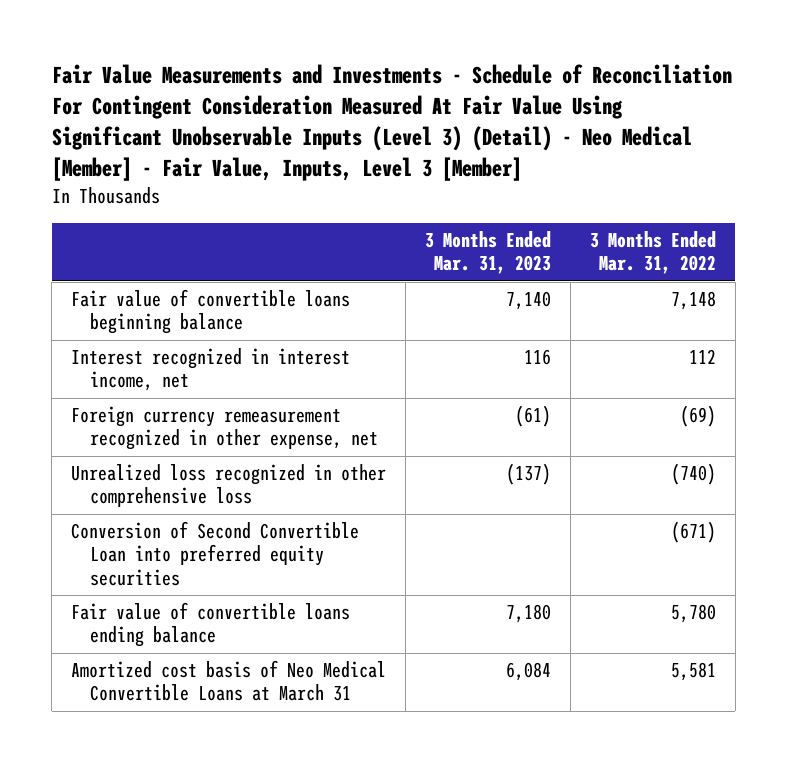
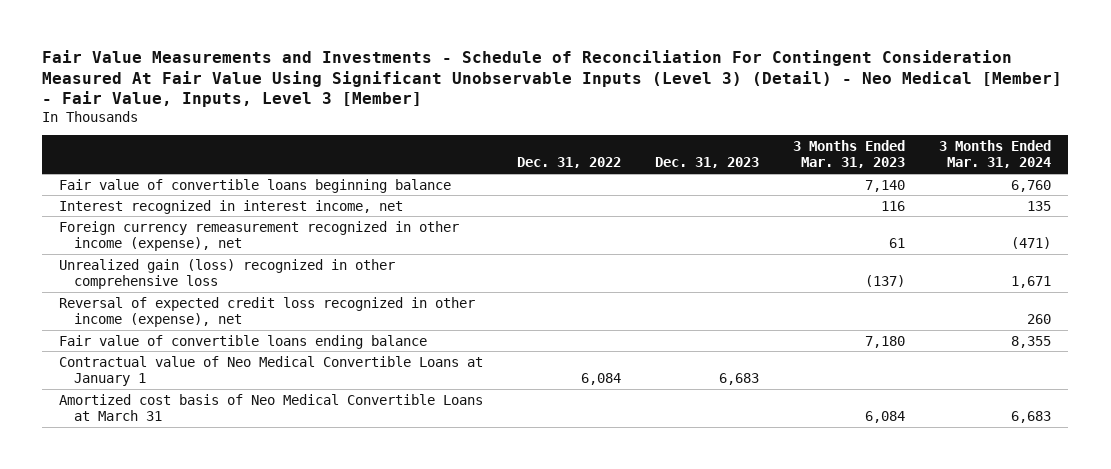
- | 3 Months Ended Mar. 31, 2023 | 3 Months Ended Mar. 31, 2022
+ | Dec. 31, 2022 | Dec. 31, 2023 | 3 Months Ended Mar. 31, 2023 | 3 Months Ended Mar. 31, 2024
- Foreign currency remeasurement recognized in other expense, net | (61) | (69)
- Unrealized loss recognized in other comprehensive loss | (137) | (740)
- Conversion of Second Convertible Loan into preferred equity securities | | (671)
+ Foreign currency remeasurement recognized in other income (expense), net | | | 61 | (471)
+ Unrealized gain (loss) recognized in other comprehensive loss | | | (137) | 1,671
+ Reversal of expected credit loss recognized in other income (expense), net | | | | 260
+ Contractual value of Neo Medical Convertible Loans at January 1 | 6,084 | 6,683 | |

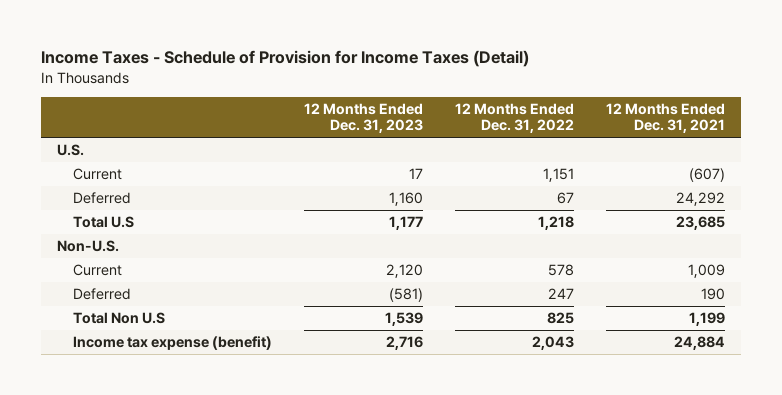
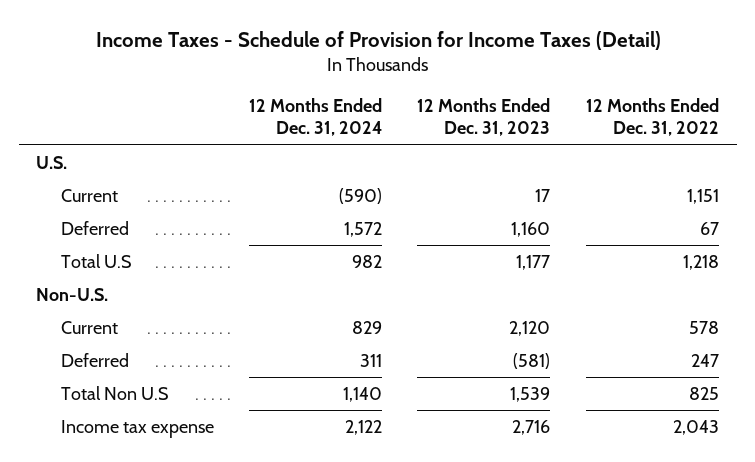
- | 12 Months Ended Dec. 31, 2023 | 12 Months Ended Dec. 31, 2022 | 12 Months Ended Dec. 31, 2021
+ | 12 Months Ended Dec. 31, 2024 | 12 Months Ended Dec. 31, 2023 | 12 Months Ended Dec. 31, 2022
- Income tax expense (benefit) | 2,716 | 2,043 | 24,884
+ Income tax expense | 2,122 | 2,716 | 2,043

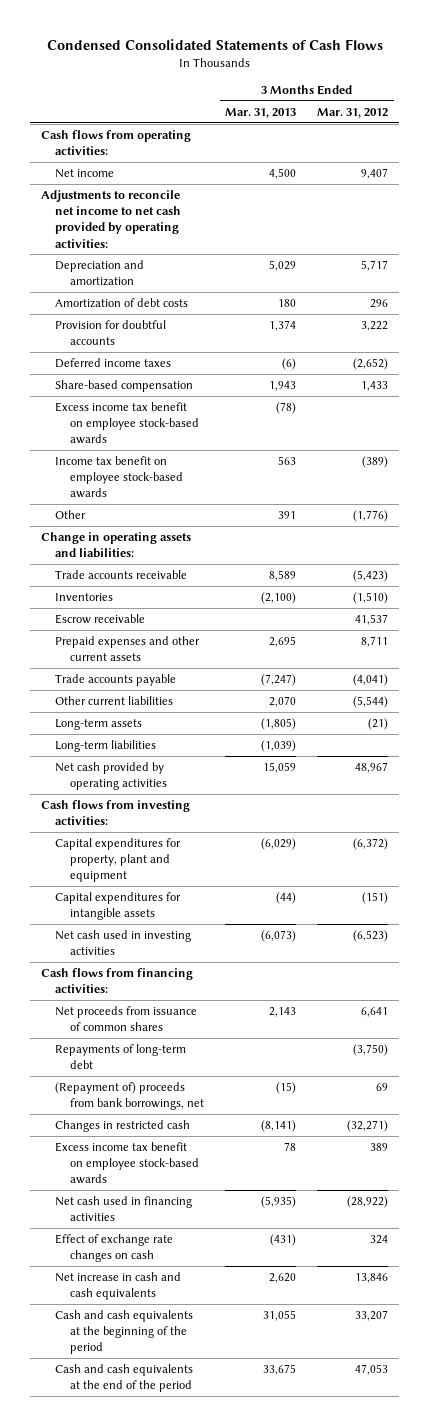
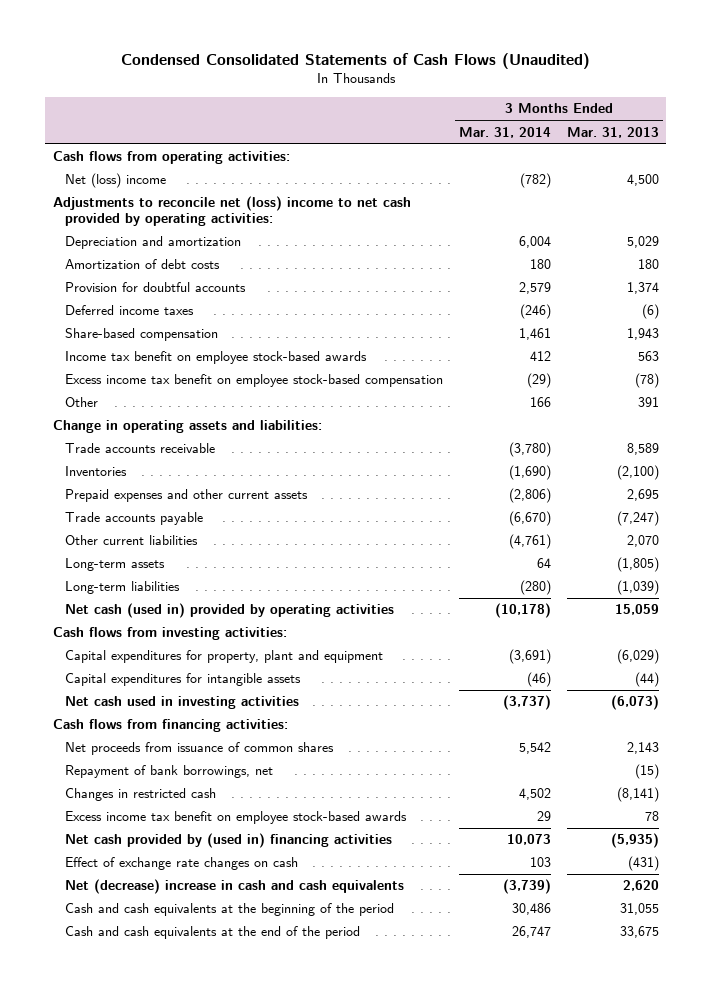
- Condensed Consolidated Statements of Cash Flows
+ Condensed Consolidated Statements of Cash Flows (Unaudited)
- | 3 Months Ended Mar. 31, 2013 | 3 Months Ended Mar. 31, 2012
+ | 3 Months Ended Mar. 31, 2014 | 3 Months Ended Mar. 31, 2013
- Net income | 4,500 | 9,407
- Adjustments to reconcile net income to net cash provided by operating activities:
+ Net (loss) income | (782) | 4,500
+ Adjustments to reconcile net (loss) income to net cash provided by operating activities:
- Excess income tax benefit on employee stock-based awards | (78) |
+ Excess income tax benefit on employee stock-based compensation | (29) | (78)
- Escrow receivable | | 41,537
- Net cash provided by operating activities | 15,059 | 48,967
+ Net cash (used in) provided by operating activities | (10,178) | 15,059
- Repayments of long-term debt | | (3,750)
- (Repayment of) proceeds from bank borrowings, net | (15) | 69
+ Repayment of bank borrowings, net | | (15)
- Net cash used in financing activities | (5,935) | (28,922)
+ Net cash provided by (used in) financing activities | 10,073 | (5,935)
- Net increase in cash and cash equivalents | 2,620 | 13,846
+ Net (decrease) increase in cash and cash equivalents | (3,739) | 2,620

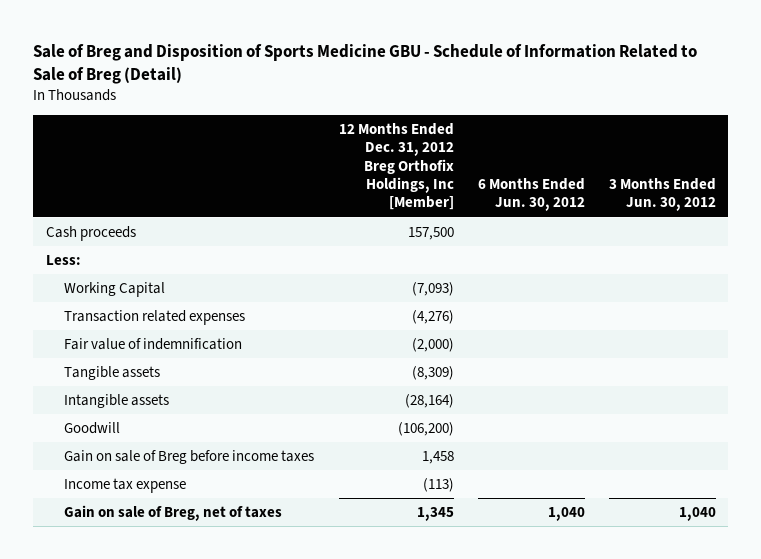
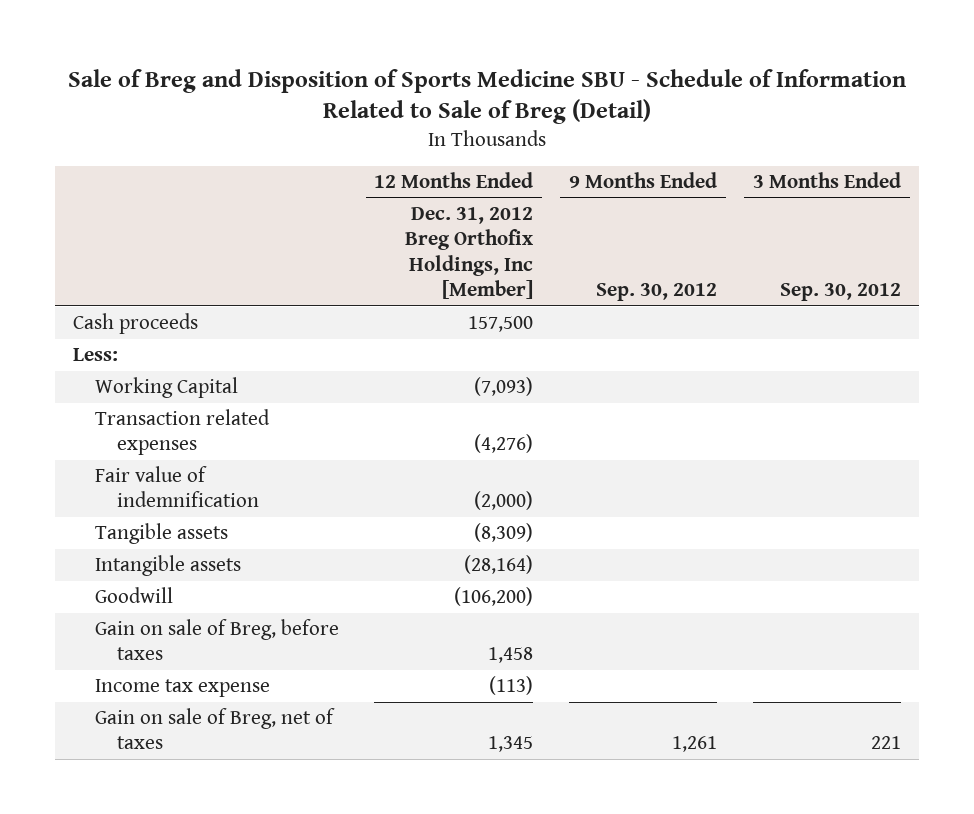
- Sale of Breg and Disposition of Sports Medicine GBU - Schedule of Information Related to Sale of Breg (Detail)
+ Sale of Breg and Disposition of Sports Medicine SBU - Schedule of Information Related to Sale of Breg (Detail)
- | 12 Months Ended Dec. 31, 2012 Breg Orthofix Holdings, Inc [Member] | 6 Months Ended Jun. 30, 2012 | 3 Months Ended Jun. 30, 2012
+ | 12 Months Ended Dec. 31, 2012 Breg Orthofix Holdings, Inc [Member] | 9 Months Ended Sep. 30, 2012 | 3 Months Ended Sep. 30, 2012
- Gain on sale of Breg before income taxes | 1,458 | |
+ Gain on sale of Breg, before taxes | 1,458 | |

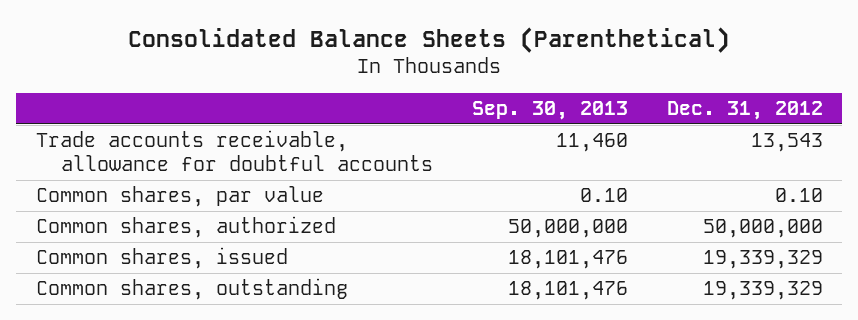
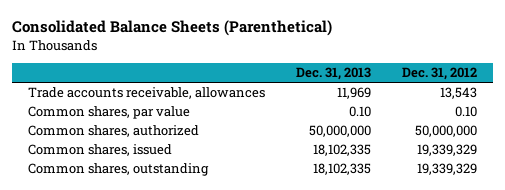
- | Sep. 30, 2013 | Dec. 31, 2012
+ | Dec. 31, 2013 | Dec. 31, 2012
- Trade accounts receivable, allowance for doubtful accounts | 11,460 | 13,543
+ Trade accounts receivable, allowances | 11,969 | 13,543

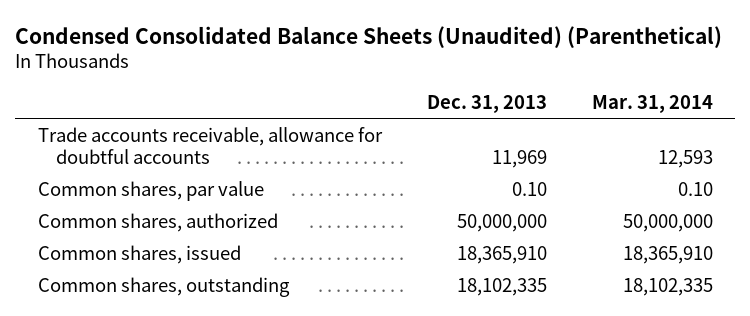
- Consolidated Balance Sheets (Parenthetical)
+ Condensed Consolidated Balance Sheets (Unaudited) (Parenthetical)
- | Dec. 31, 2013 | Dec. 31, 2012
+ | Dec. 31, 2013 | Mar. 31, 2014
- Trade accounts receivable, allowances | 11,969 | 13,543
+ Trade accounts receivable, allowance for doubtful accounts | 11,969 | 12,593
- Common shares, issued | 18,102,335 | 19,339,329
+ Common shares, issued | 18,365,910 | 18,365,910

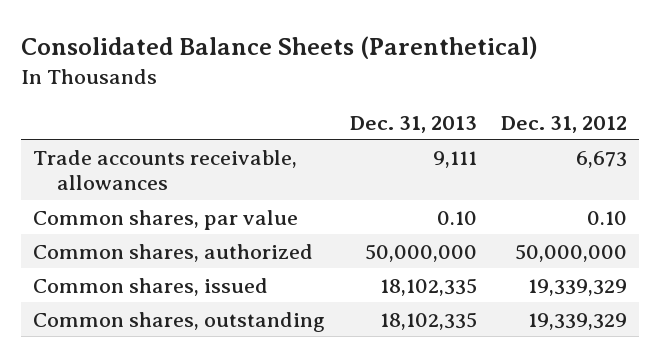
- Condensed Consolidated Balance Sheets (Unaudited) (Parenthetical)
+ Consolidated Balance Sheets (Parenthetical)
- | Dec. 31, 2013 | Mar. 31, 2014
+ | Dec. 31, 2013 | Dec. 31, 2012
- Trade accounts receivable, allowance for doubtful accounts | 11,969 | 12,593
+ Trade accounts receivable, allowances | 9,111 | 6,673
- Common shares, issued | 18,365,910 | 18,365,910
+ Common shares, issued | 18,102,335 | 19,339,329

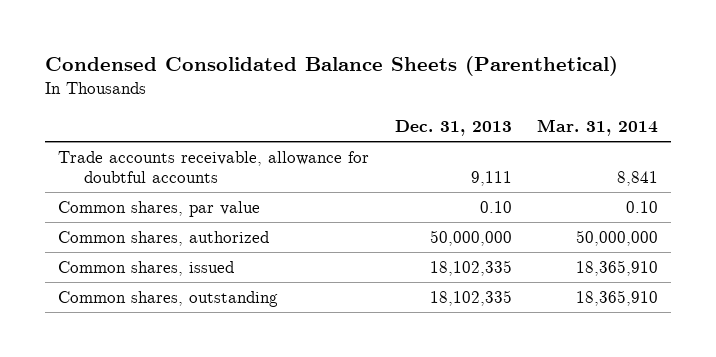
- Consolidated Balance Sheets (Parenthetical)
+ Condensed Consolidated Balance Sheets (Parenthetical)
- | Dec. 31, 2013 | Dec. 31, 2012
+ | Dec. 31, 2013 | Mar. 31, 2014
- Trade accounts receivable, allowances | 9,111 | 6,673
+ Trade accounts receivable, allowance for doubtful accounts | 9,111 | 8,841

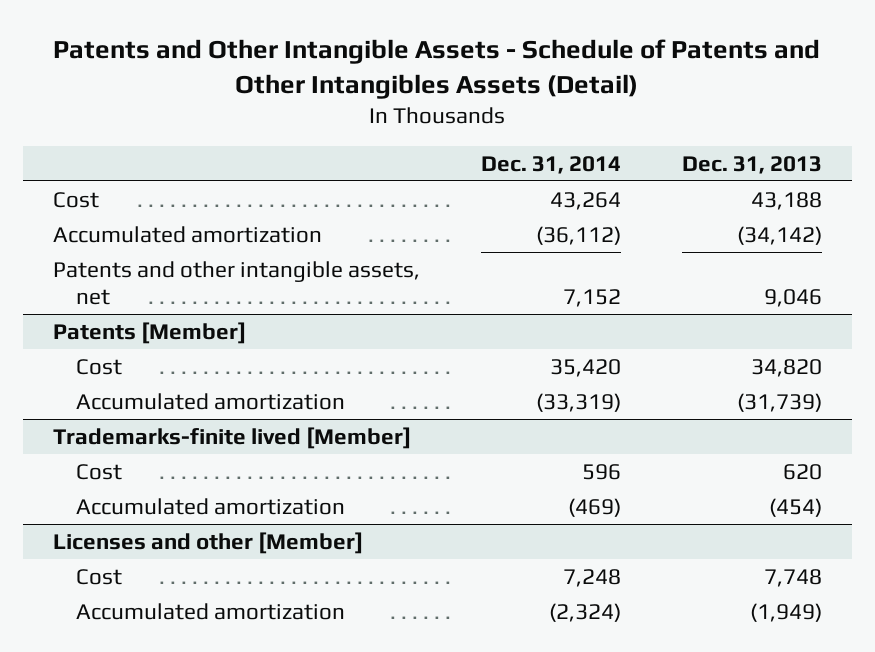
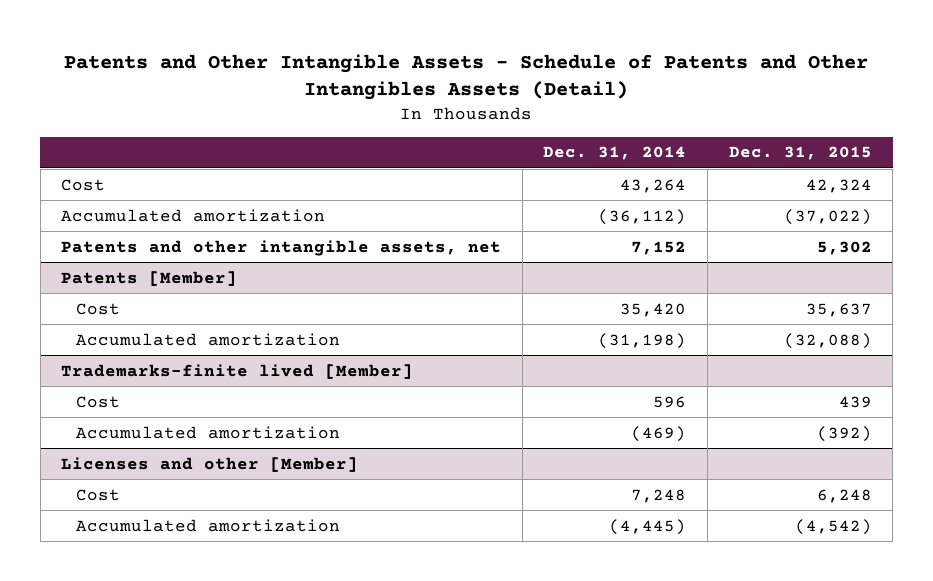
- | Dec. 31, 2014 | Dec. 31, 2013
+ | Dec. 31, 2014 | Dec. 31, 2015
@ Patents [Member]
- Accumulated amortization | (33,319) | (31,739)
+ Accumulated amortization | (31,198) | (32,088)
@ Licenses and other [Member]
- Accumulated amortization | (2,324) | (1,949)
+ Accumulated amortization | (4,445) | (4,542)

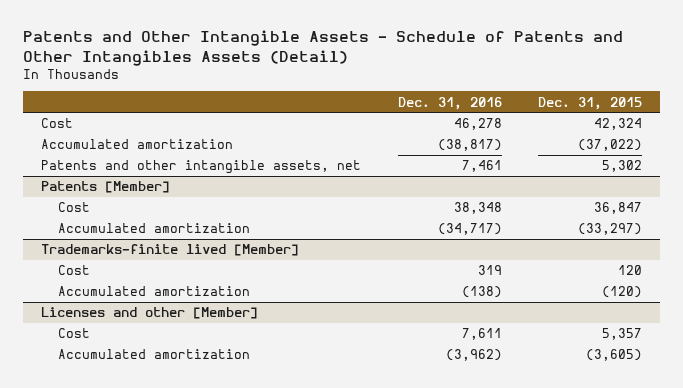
- | Dec. 31, 2014 | Dec. 31, 2015
+ | Dec. 31, 2016 | Dec. 31, 2015
@ Patents [Member]
- Cost | 35,420 | 35,637
- Accumulated amortization | (31,198) | (32,088)
+ Cost | 38,348 | 36,847
+ Accumulated amortization | (34,717) | (33,297)
@ Trademarks-finite lived [Member]
- Cost | 596 | 439
- Accumulated amortization | (469) | (392)
+ Cost | 319 | 120
+ Accumulated amortization | (138) | (120)
@ Licenses and other [Member]
- Cost | 7,248 | 6,248
- Accumulated amortization | (4,445) | (4,542)
+ Cost | 7,611 | 5,357
+ Accumulated amortization | (3,962) | (3,605)

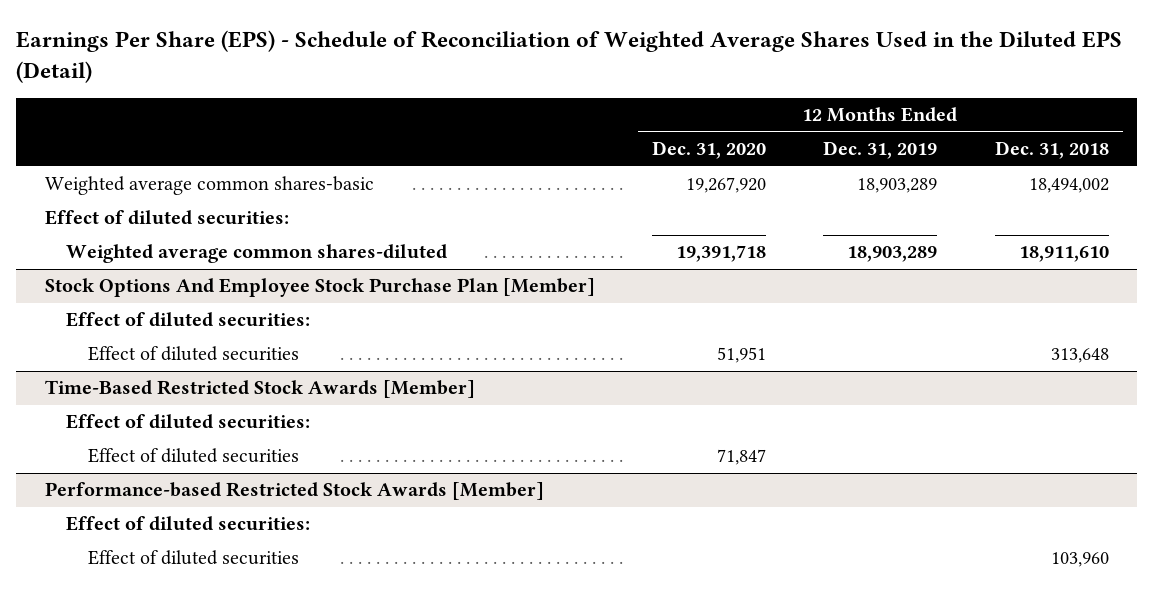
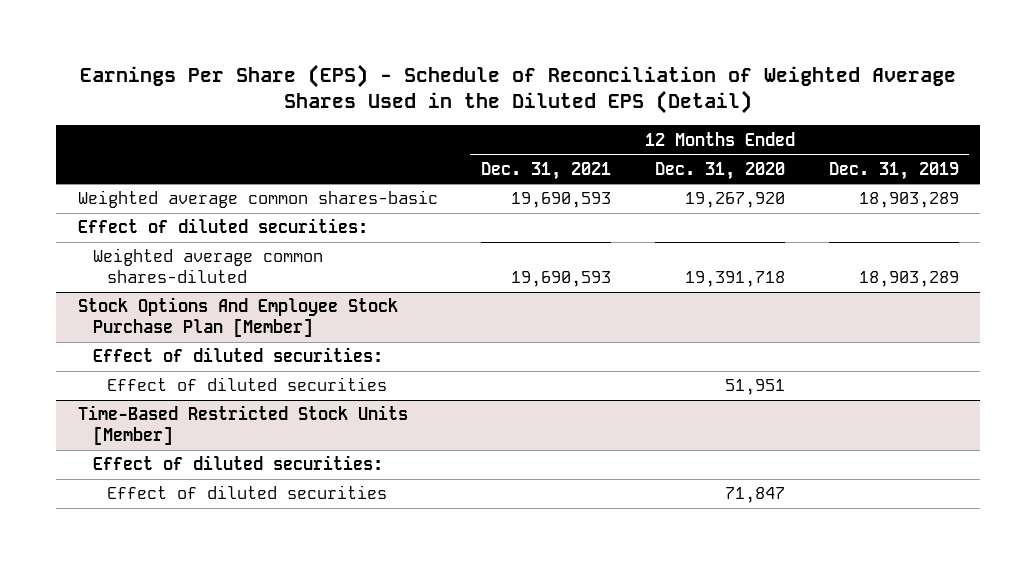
- | 12 Months Ended Dec. 31, 2020 | 12 Months Ended Dec. 31, 2019 | 12 Months Ended Dec. 31, 2018
+ | 12 Months Ended Dec. 31, 2021 | 12 Months Ended Dec. 31, 2020 | 12 Months Ended Dec. 31, 2019
- Time-Based Restricted Stock Awards [Member]
+ Time-Based Restricted Stock Units [Member]
- Performance-based Restricted Stock Awards [Member]
- Effect of diluted securities:
- Effect of diluted securities | | | 103,960

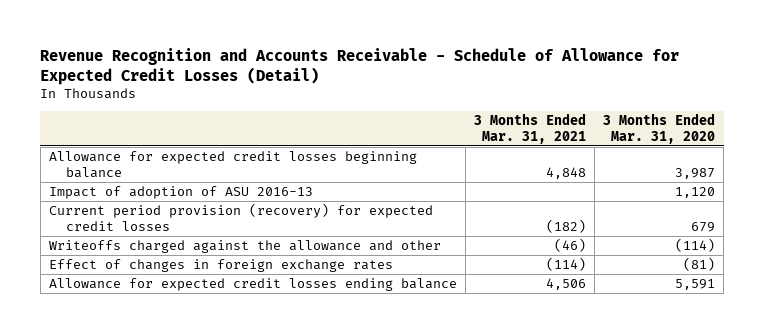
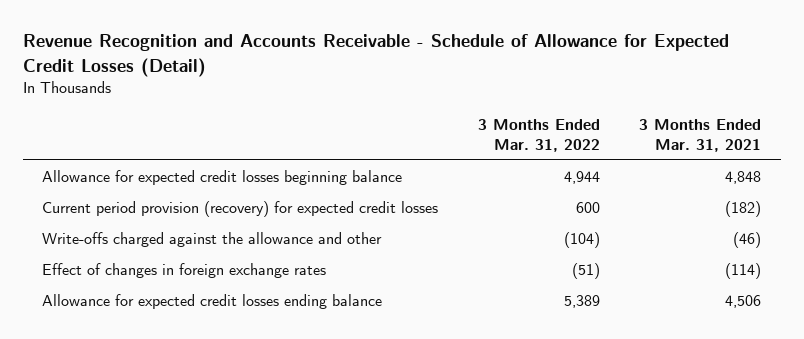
- | 3 Months Ended Mar. 31, 2021 | 3 Months Ended Mar. 31, 2020
+ | 3 Months Ended Mar. 31, 2022 | 3 Months Ended Mar. 31, 2021
- Impact of adoption of ASU 2016-13 | | 1,120
- Writeoffs charged against the allowance and other | (46) | (114)
+ Write-offs charged against the allowance and other | (104) | (46)

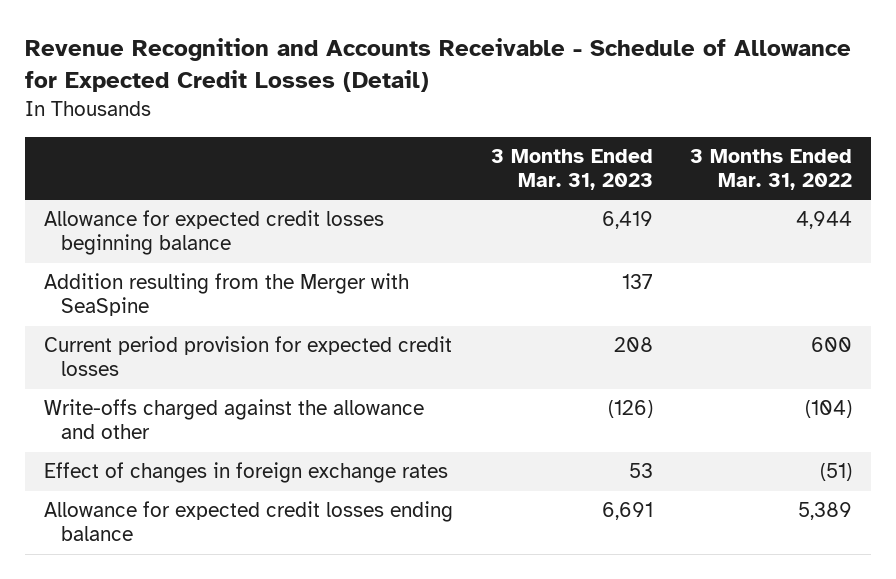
- | 3 Months Ended Mar. 31, 2022 | 3 Months Ended Mar. 31, 2021
+ | 3 Months Ended Mar. 31, 2023 | 3 Months Ended Mar. 31, 2022
- Current period provision (recovery) for expected credit losses | 600 | (182)
+ Addition resulting from the Merger with SeaSpine | 137 |
+ Current period provision for expected credit losses | 208 | 600

